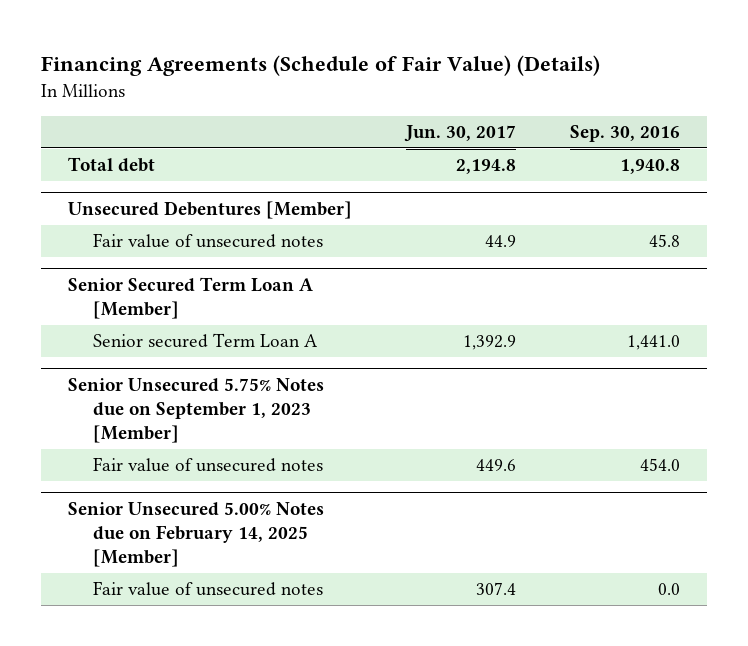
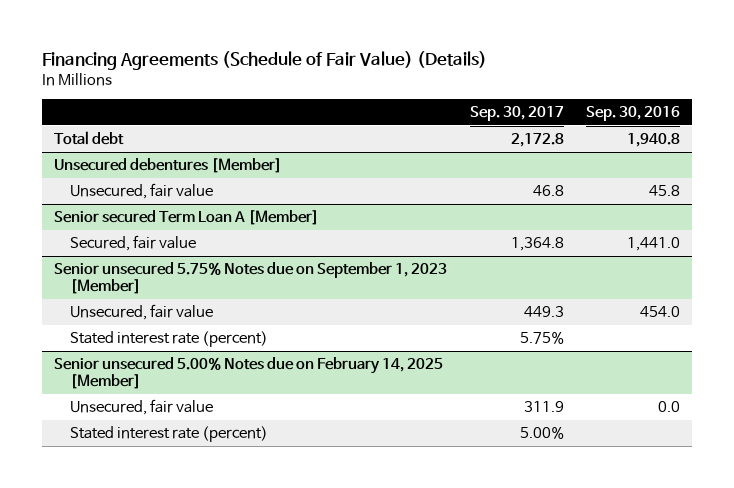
- | Jun. 30, 2017 | Sep. 30, 2016
+ | Sep. 30, 2017 | Sep. 30, 2016
- Unsecured Debentures [Member]
- Fair value of unsecured notes | 44.9 | 45.8
- Senior Secured Term Loan A [Member]
- Senior secured Term Loan A | 1,392.9 | 1,441.0
- Senior Unsecured 5.75% Notes due on September 1, 2023 [Member]
- Fair value of unsecured notes | 449.6 | 454.0
- Senior Unsecured 5.00% Notes due on February 14, 2025 [Member]
- Fair value of unsecured notes | 307.4 | 0.0
+ Unsecured debentures [Member]
+ Unsecured, fair value | 46.8 | 45.8
+ Senior secured Term Loan A [Member]
+ Secured, fair value | 1,364.8 | 1,441.0
+ Senior unsecured 5.75% Notes due on September 1, 2023 [Member]
+ Unsecured, fair value | 449.3 | 454.0
+ Stated interest rate (percent) | 5.75% |
+ Senior unsecured 5.00% Notes due on February 14, 2025 [Member]
+ Unsecured, fair value | 311.9 | 0.0
+ Stated interest rate (percent) | 5.00% |

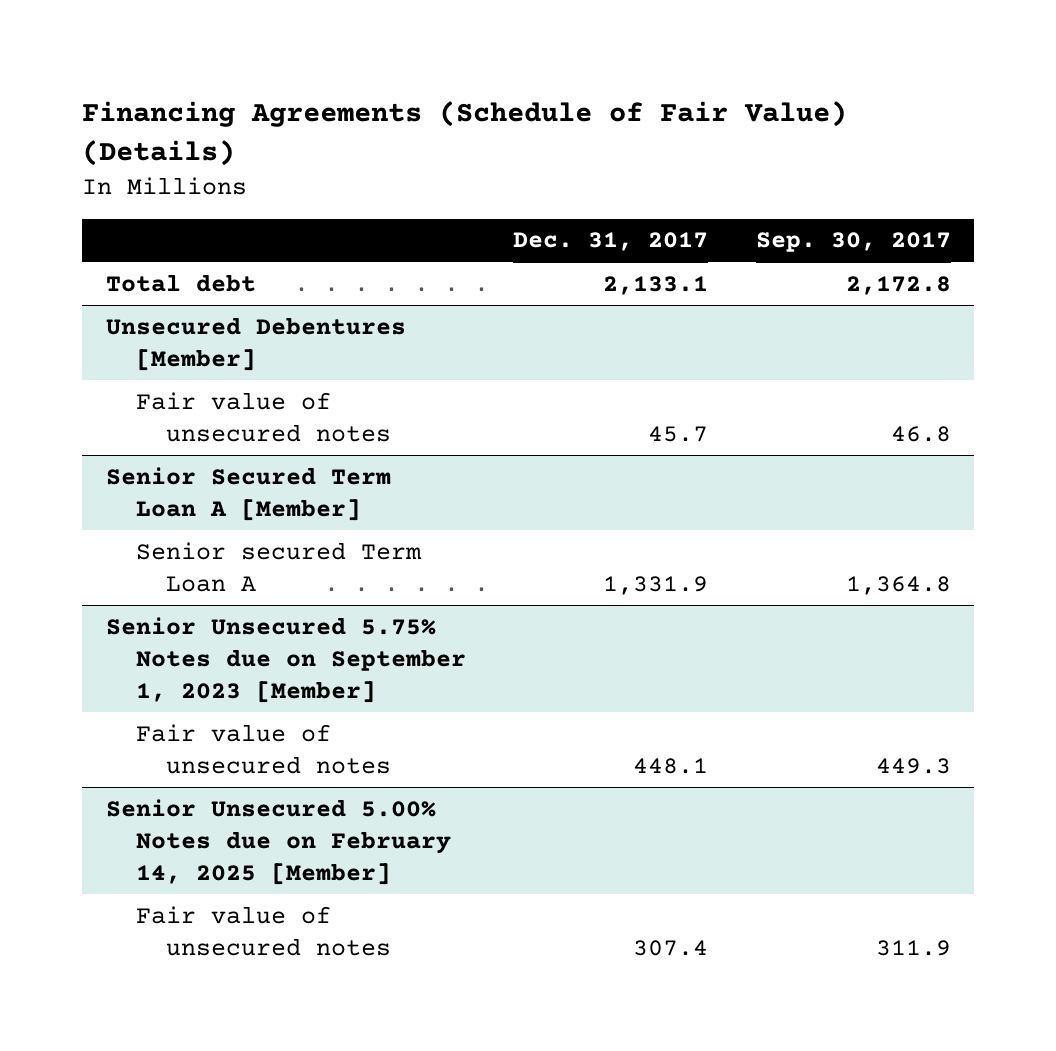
- | Sep. 30, 2017 | Sep. 30, 2016
+ | Dec. 31, 2017 | Sep. 30, 2017
- Unsecured debentures [Member]
- Unsecured, fair value | 46.8 | 45.8
- Senior secured Term Loan A [Member]
- Secured, fair value | 1,364.8 | 1,441.0
- Senior unsecured 5.75% Notes due on September 1, 2023 [Member]
- Unsecured, fair value | 449.3 | 454.0
- Stated interest rate (percent) | 5.75% |
- Senior unsecured 5.00% Notes due on February 14, 2025 [Member]
- Unsecured, fair value | 311.9 | 0.0
- Stated interest rate (percent) | 5.00% |
+ Unsecured Debentures [Member]
+ Fair value of unsecured notes | 45.7 | 46.8
+ Senior Secured Term Loan A [Member]
+ Senior secured Term Loan A | 1,331.9 | 1,364.8
+ Senior Unsecured 5.75% Notes due on September 1, 2023 [Member]
+ Fair value of unsecured notes | 448.1 | 449.3
+ Senior Unsecured 5.00% Notes due on February 14, 2025 [Member]
+ Fair value of unsecured notes | 307.4 | 311.9

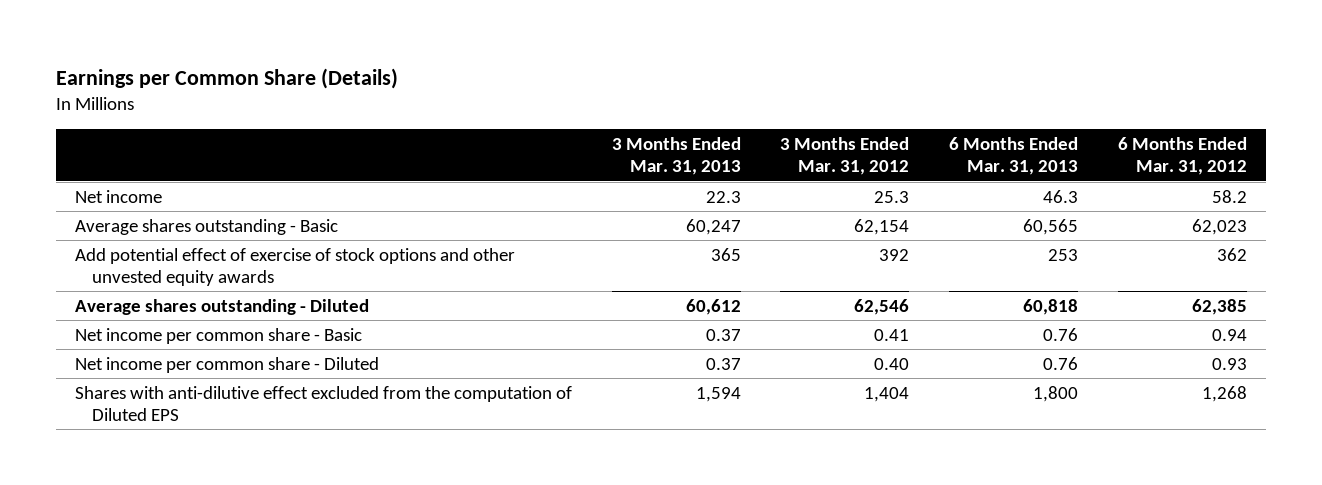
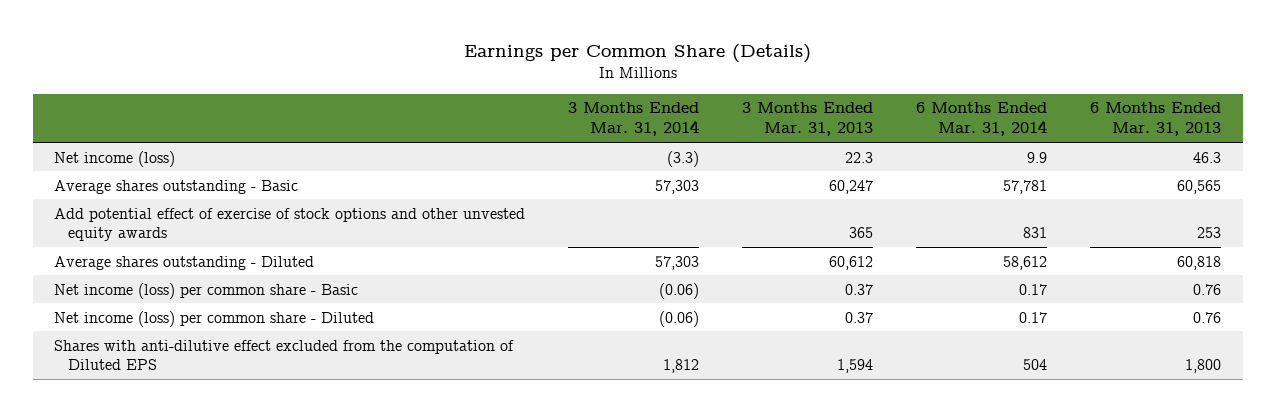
- | 3 Months Ended Mar. 31, 2013 | 3 Months Ended Mar. 31, 2012 | 6 Months Ended Mar. 31, 2013 | 6 Months Ended Mar. 31, 2012
+ | 3 Months Ended Mar. 31, 2014 | 3 Months Ended Mar. 31, 2013 | 6 Months Ended Mar. 31, 2014 | 6 Months Ended Mar. 31, 2013
- Net income | 22.3 | 25.3 | 46.3 | 58.2
+ Net income (loss) | (3.3) | 22.3 | 9.9 | 46.3
- Net income per common share - Basic | 0.37 | 0.41 | 0.76 | 0.94
- Net income per common share - Diluted | 0.37 | 0.40 | 0.76 | 0.93
+ Net income (loss) per common share - Basic | (0.06) | 0.37 | 0.17 | 0.76
+ Net income (loss) per common share - Diluted | (0.06) | 0.37 | 0.17 | 0.76

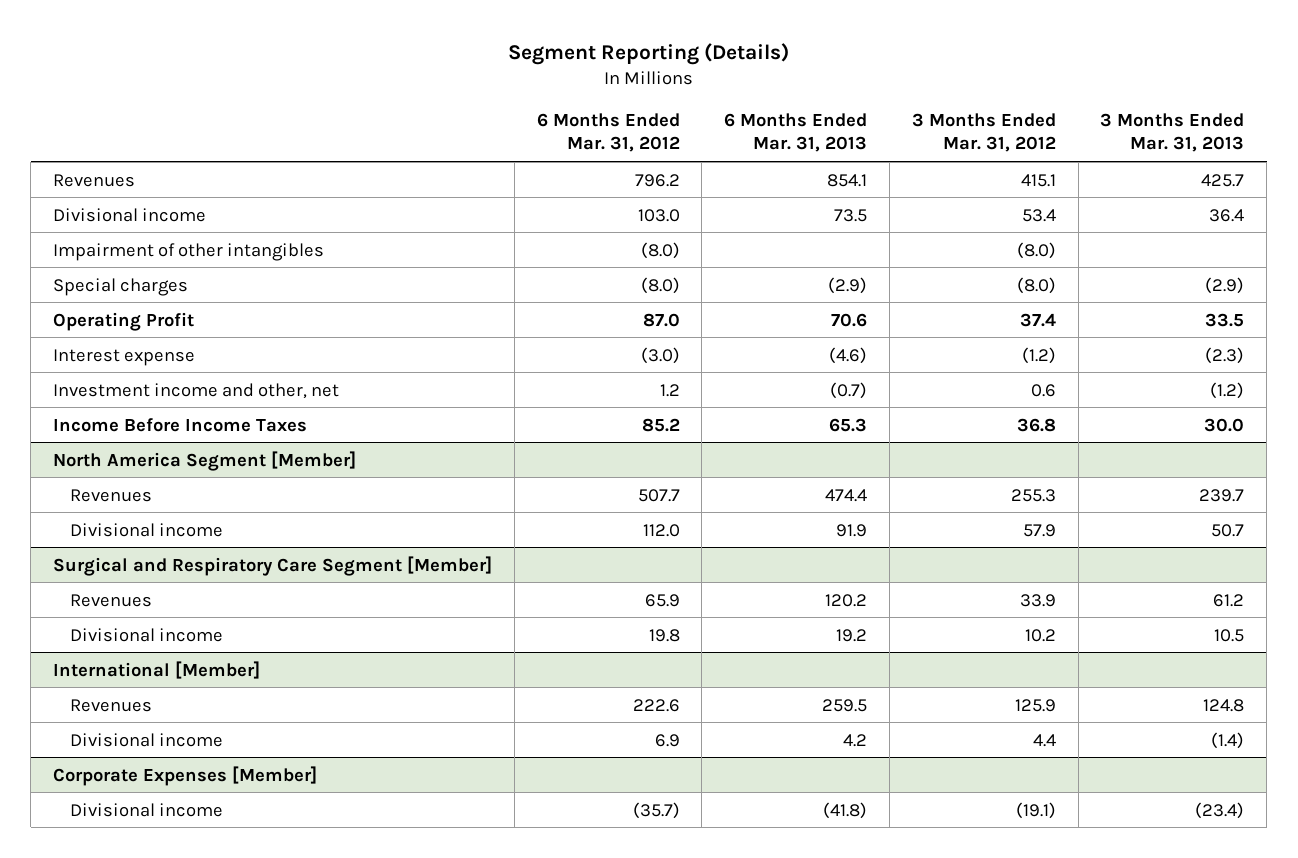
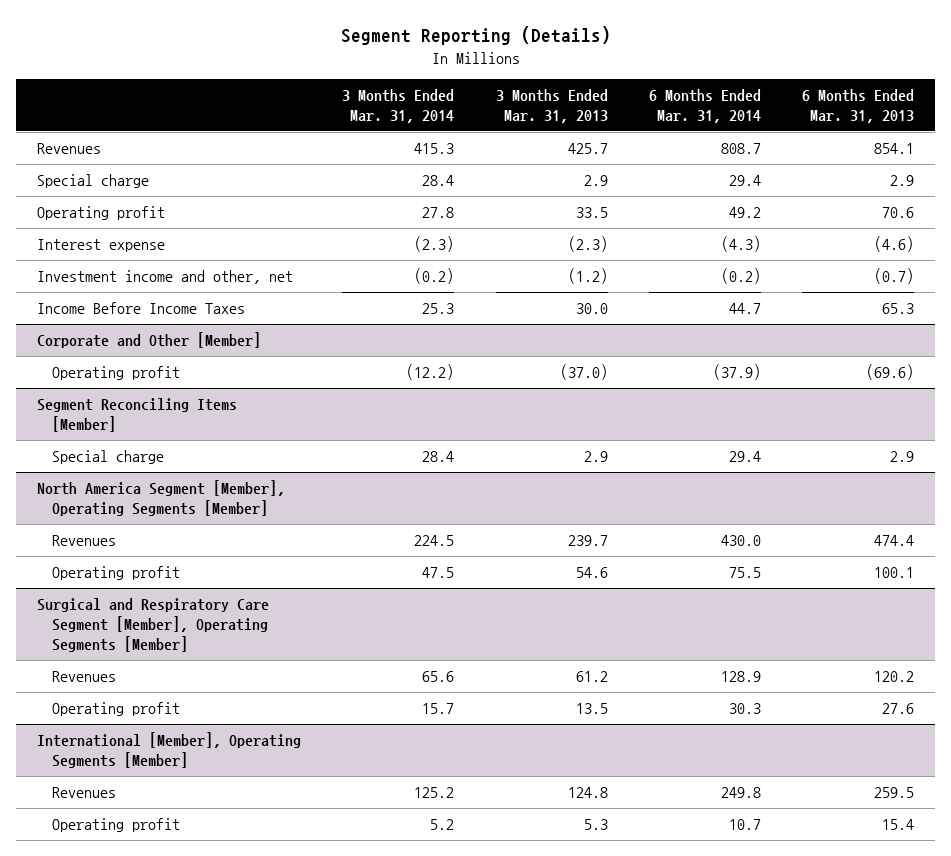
- | 6 Months Ended Mar. 31, 2012 | 6 Months Ended Mar. 31, 2013 | 3 Months Ended Mar. 31, 2012 | 3 Months Ended Mar. 31, 2013
+ | 3 Months Ended Mar. 31, 2014 | 3 Months Ended Mar. 31, 2013 | 6 Months Ended Mar. 31, 2014 | 6 Months Ended Mar. 31, 2013
- Divisional income | 103.0 | 73.5 | 53.4 | 36.4
- Impairment of other intangibles | (8.0) | | (8.0) |
- Special charges | (8.0) | (2.9) | (8.0) | (2.9)
- Operating Profit | 87.0 | 70.6 | 37.4 | 33.5
+ Special charge | 28.4 | 2.9 | 29.4 | 2.9
+ Operating profit | 27.8 | 33.5 | 49.2 | 70.6
- North America Segment [Member]
+ Corporate and Other [Member]
+ Operating profit | (12.2) | (37.0) | (37.9) | (69.6)
+ Segment Reconciling Items [Member]
+ Special charge | 28.4 | 2.9 | 29.4 | 2.9
+ North America Segment [Member], Operating Segments [Member]
- Divisional income | 112.0 | 91.9 | 57.9 | 50.7
- Surgical and Respiratory Care Segment [Member]
+ Operating profit | 47.5 | 54.6 | 75.5 | 100.1
+ Surgical and Respiratory Care Segment [Member], Operating Segments [Member]
- Divisional income | 19.8 | 19.2 | 10.2 | 10.5
- International [Member]
+ Operating profit | 15.7 | 13.5 | 30.3 | 27.6
+ International [Member], Operating Segments [Member]
- Divisional income | 6.9 | 4.2 | 4.4 | (1.4)
- Corporate Expenses [Member]
- Divisional income | (35.7) | (41.8) | (19.1) | (23.4)
+ Operating profit | 5.2 | 5.3 | 10.7 | 15.4

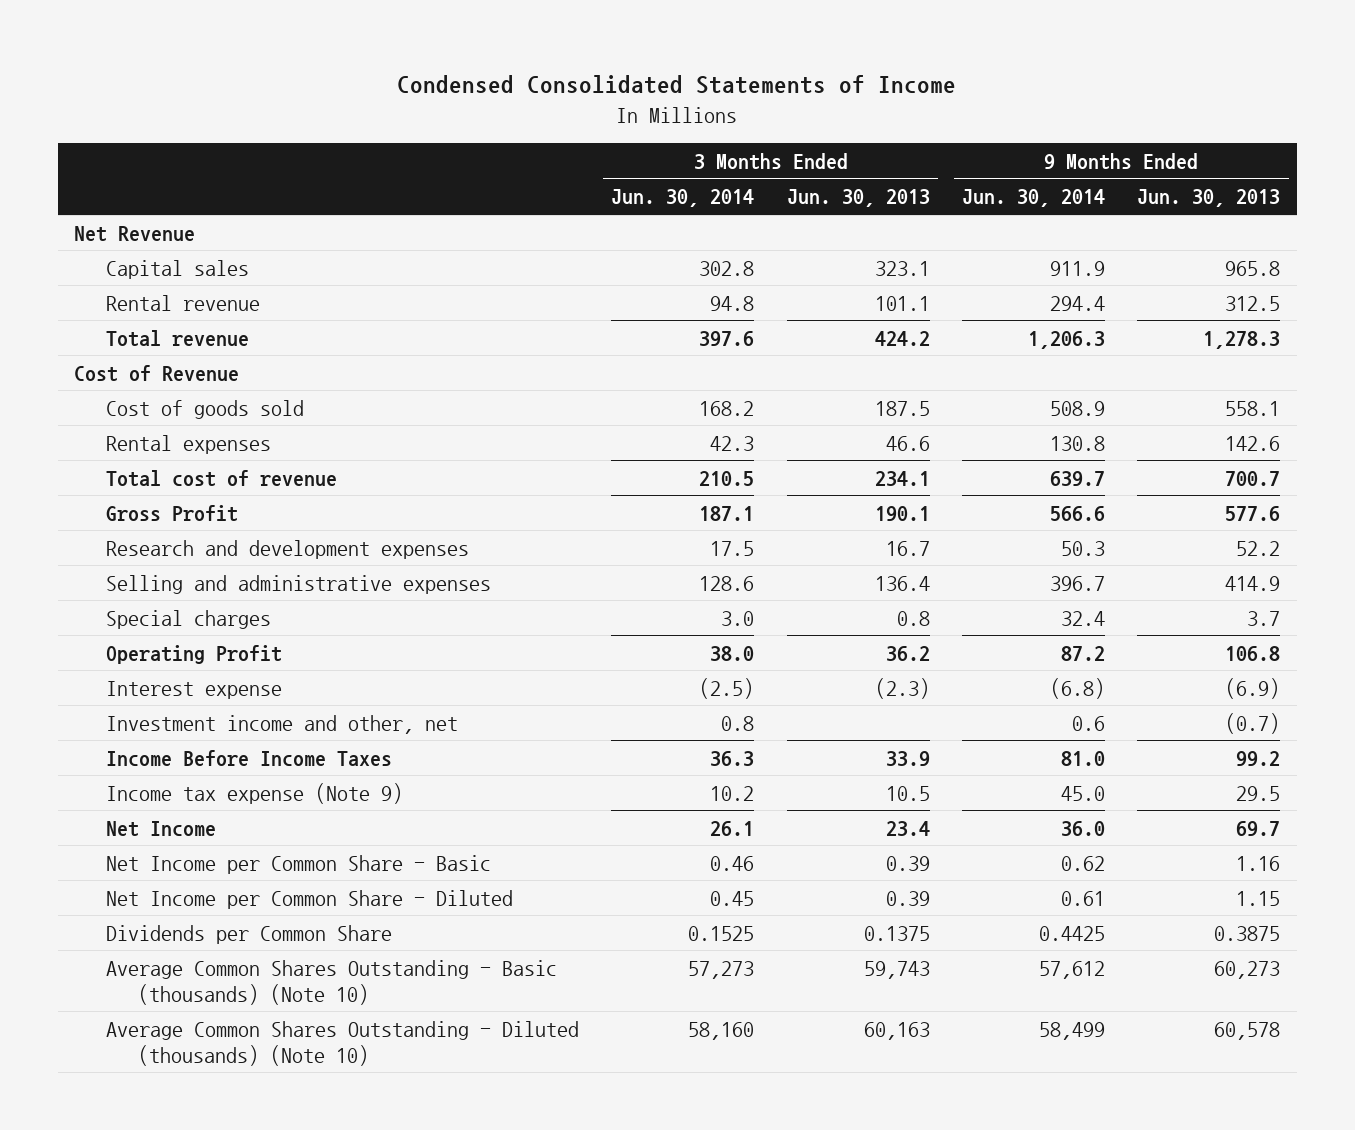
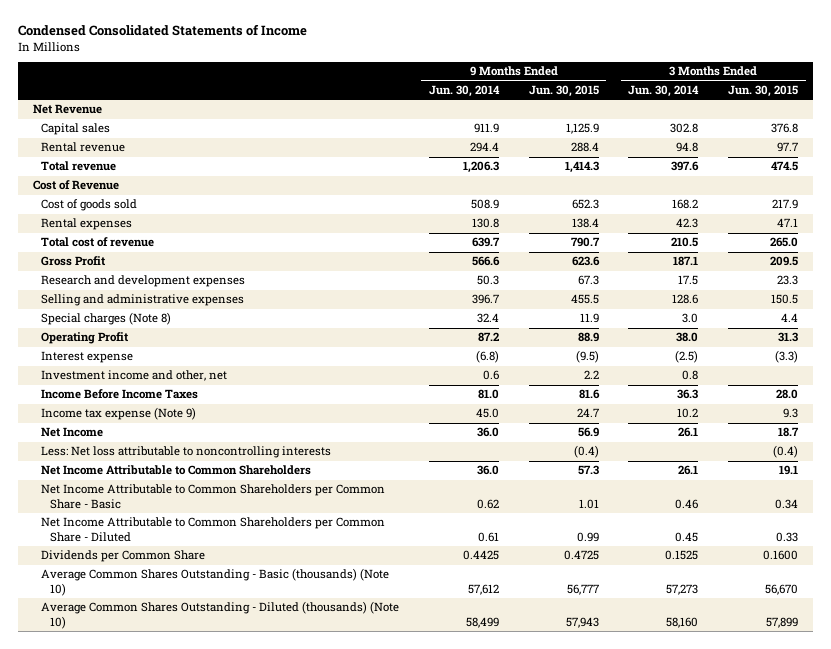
- | 3 Months Ended Jun. 30, 2014 | 3 Months Ended Jun. 30, 2013 | 9 Months Ended Jun. 30, 2014 | 9 Months Ended Jun. 30, 2013
+ | 9 Months Ended Jun. 30, 2014 | 9 Months Ended Jun. 30, 2015 | 3 Months Ended Jun. 30, 2014 | 3 Months Ended Jun. 30, 2015
- Special charges | 3.0 | 0.8 | 32.4 | 3.7
+ Special charges (Note 8) | 32.4 | 11.9 | 3.0 | 4.4
- Net Income per Common Share - Basic | 0.46 | 0.39 | 0.62 | 1.16
- Net Income per Common Share - Diluted | 0.45 | 0.39 | 0.61 | 1.15
+ Less: Net loss attributable to noncontrolling interests | | (0.4) | | (0.4)
+ Net Income Attributable to Common Shareholders | 36.0 | 57.3 | 26.1 | 19.1
+ Net Income Attributable to Common Shareholders per Common Share - Basic | 0.62 | 1.01 | 0.46 | 0.34
+ Net Income Attributable to Common Shareholders per Common Share - Diluted | 0.61 | 0.99 | 0.45 | 0.33

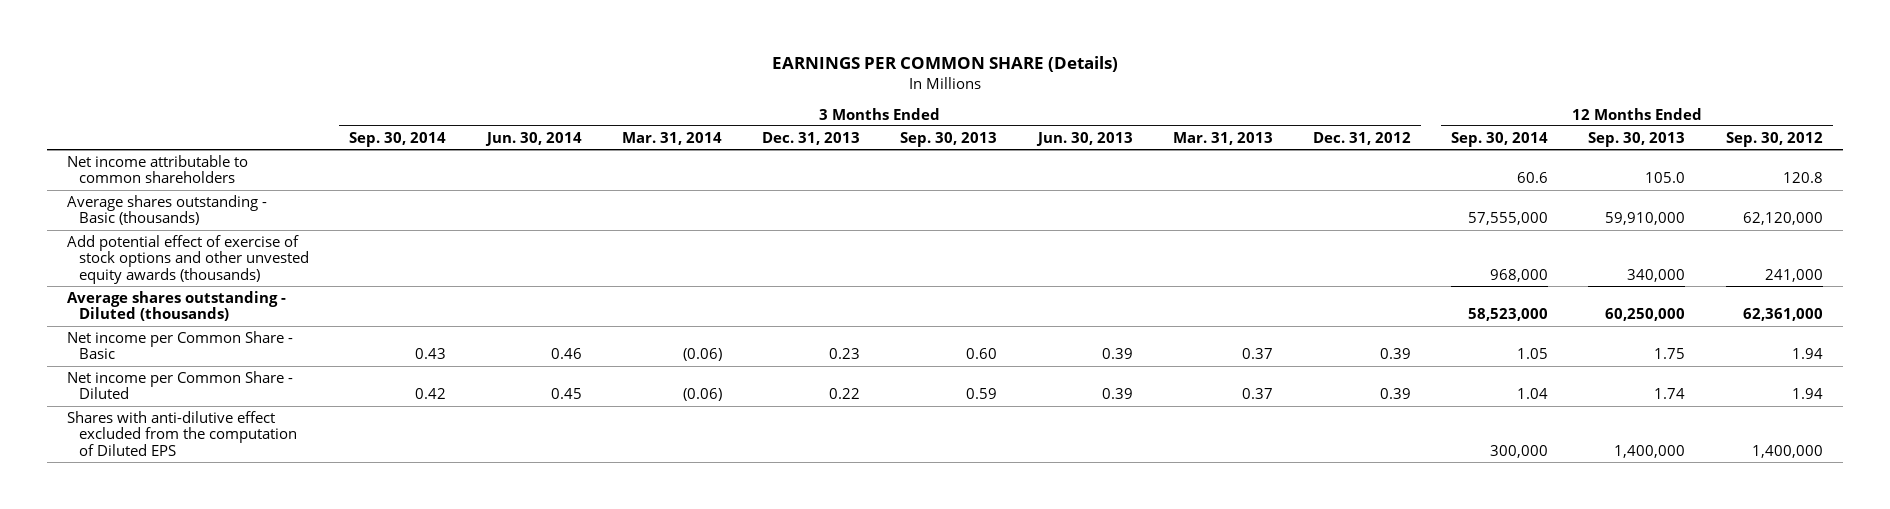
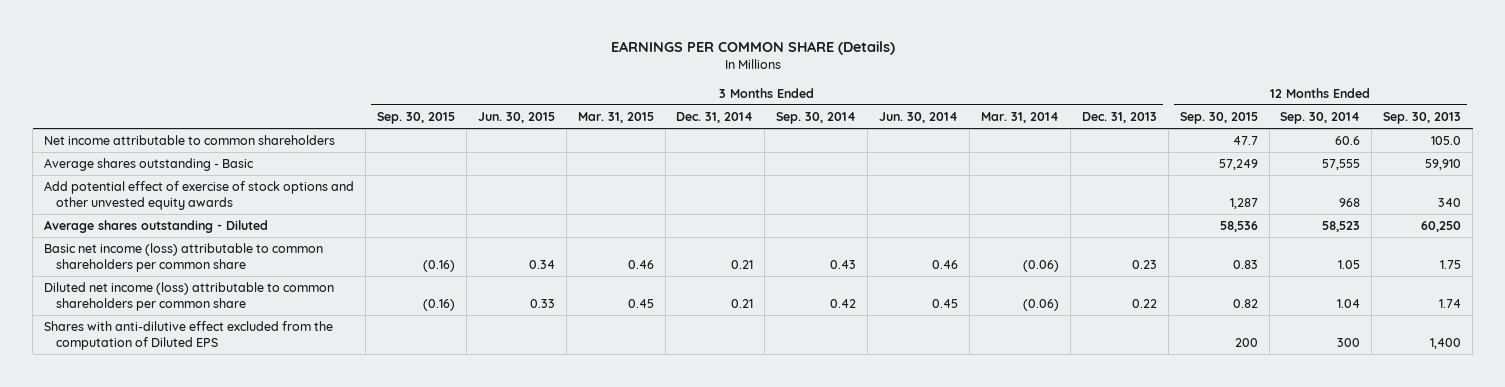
- | 3 Months Ended Sep. 30, 2014 | 3 Months Ended Jun. 30, 2014 | 3 Months Ended Mar. 31, 2014 | 3 Months Ended Dec. 31, 2013 | 3 Months Ended Sep. 30, 2013 | 3 Months Ended Jun. 30, 2013 | 3 Months Ended Mar. 31, 2013 | 3 Months Ended Dec. 31, 2012 | 12 Months Ended Sep. 30, 2014 | 12 Months Ended Sep. 30, 2013 | 12 Months Ended Sep. 30, 2012
+ | 3 Months Ended Sep. 30, 2015 | 3 Months Ended Jun. 30, 2015 | 3 Months Ended Mar. 31, 2015 | 3 Months Ended Dec. 31, 2014 | 3 Months Ended Sep. 30, 2014 | 3 Months Ended Jun. 30, 2014 | 3 Months Ended Mar. 31, 2014 | 3 Months Ended Dec. 31, 2013 | 12 Months Ended Sep. 30, 2015 | 12 Months Ended Sep. 30, 2014 | 12 Months Ended Sep. 30, 2013
- Average shares outstanding - Basic (thousands) | | | | | | | | | 57,555,000 | 59,910,000 | 62,120,000
- Add potential effect of exercise of stock options and other unvested equity awards (thousands) | | | | | | | | | 968,000 | 340,000 | 241,000
- Average shares outstanding - Diluted (thousands) | | | | | | | | | 58,523,000 | 60,250,000 | 62,361,000
- Net income per Common Share - Basic | 0.43 | 0.46 | (0.06) | 0.23 | 0.60 | 0.39 | 0.37 | 0.39 | 1.05 | 1.75 | 1.94
- Net income per Common Share - Diluted | 0.42 | 0.45 | (0.06) | 0.22 | 0.59 | 0.39 | 0.37 | 0.39 | 1.04 | 1.74 | 1.94
- Shares with anti-dilutive effect excluded from the computation of Diluted EPS | | | | | | | | | 300,000 | 1,400,000 | 1,400,000
+ Average shares outstanding - Basic | | | | | | | | | 57,249 | 57,555 | 59,910
+ Add potential effect of exercise of stock options and other unvested equity awards | | | | | | | | | 1,287 | 968 | 340
+ Average shares outstanding - Diluted | | | | | | | | | 58,536 | 58,523 | 60,250
+ Basic net income (loss) attributable to common shareholders per common share | (0.16) | 0.34 | 0.46 | 0.21 | 0.43 | 0.46 | (0.06) | 0.23 | 0.83 | 1.05 | 1.75
+ Diluted net income (loss) attributable to common shareholders per common share | (0.16) | 0.33 | 0.45 | 0.21 | 0.42 | 0.45 | (0.06) | 0.22 | 0.82 | 1.04 | 1.74
+ Shares with anti-dilutive effect excluded from the computation of Diluted EPS | | | | | | | | | 200 | 300 | 1,400

